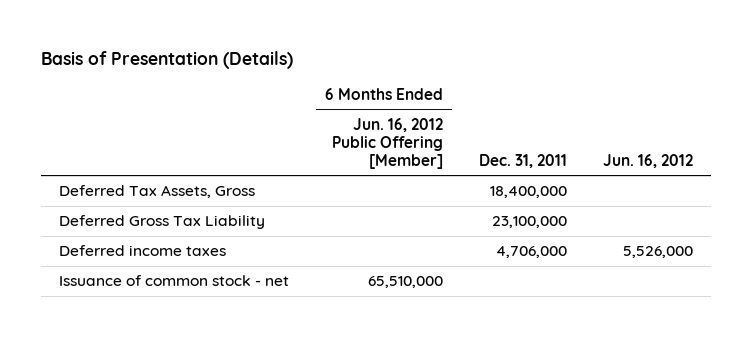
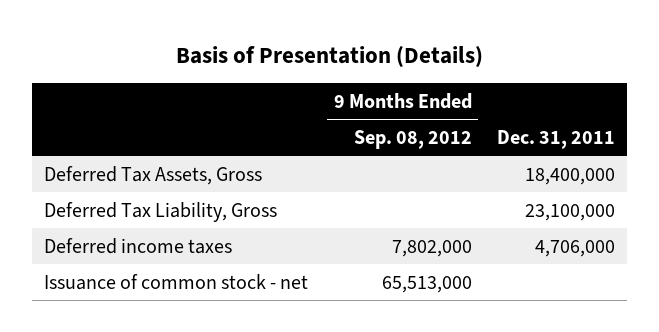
- | 6 Months Ended Jun. 16, 2012 Public Offering [Member] | Dec. 31, 2011 | Jun. 16, 2012
+ | 9 Months Ended Sep. 08, 2012 | Dec. 31, 2011
- Deferred Gross Tax Liability | | 23,100,000 |
+ Deferred Tax Liability, Gross | | 23,100,000

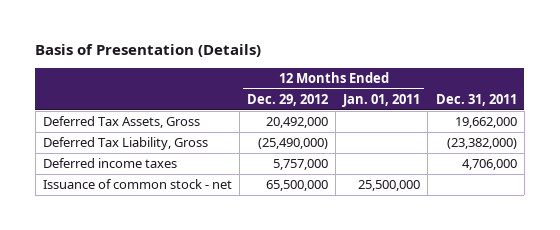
- | 9 Months Ended Sep. 08, 2012 | Dec. 31, 2011
+ | 12 Months Ended Dec. 29, 2012 | 12 Months Ended Jan. 01, 2011 | Dec. 31, 2011
- Deferred Tax Assets, Gross | | 18,400,000
- Deferred Tax Liability, Gross | | 23,100,000
+ Deferred Tax Assets, Gross | 20,492,000 | | 19,662,000
+ Deferred Tax Liability, Gross | (25,490,000) | | (23,382,000)

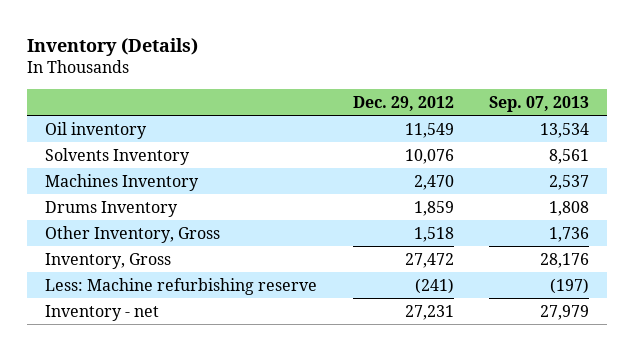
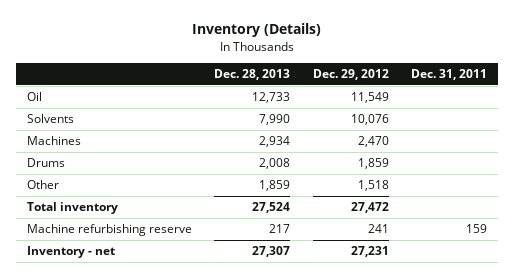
- | Dec. 29, 2012 | Sep. 07, 2013
+ | Dec. 28, 2013 | Dec. 29, 2012 | Dec. 31, 2011
- Oil inventory | 11,549 | 13,534
- Solvents Inventory | 10,076 | 8,561
- Machines Inventory | 2,470 | 2,537
- Drums Inventory | 1,859 | 1,808
- Other Inventory, Gross | 1,518 | 1,736
- Inventory, Gross | 27,472 | 28,176
- Less: Machine refurbishing reserve | (241) | (197)
+ Oil | 12,733 | 11,549 |
+ Solvents | 7,990 | 10,076 |
+ Machines | 2,934 | 2,470 |
+ Drums | 2,008 | 1,859 |
+ Other | 1,859 | 1,518 |
+ Total inventory | 27,524 | 27,472 |
+ Machine refurbishing reserve | 217 | 241 | 159

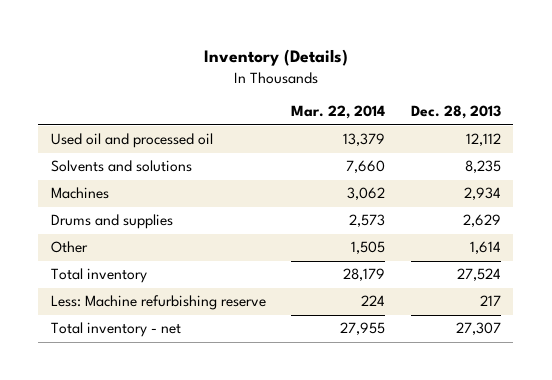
- | Dec. 28, 2013 | Dec. 29, 2012 | Dec. 31, 2011
+ | Mar. 22, 2014 | Dec. 28, 2013
- Oil | 12,733 | 11,549 |
- Solvents | 7,990 | 10,076 |
+ Used oil and processed oil | 13,379 | 12,112
+ Solvents and solutions | 7,660 | 8,235
- Drums | 2,008 | 1,859 |
- Other | 1,859 | 1,518 |
+ Drums and supplies | 2,573 | 2,629
+ Other | 1,505 | 1,614
- Machine refurbishing reserve | 217 | 241 | 159
- Inventory - net | 27,307 | 27,231 |
+ Less: Machine refurbishing reserve | 224 | 217
+ Total inventory - net | 27,955 | 27,307

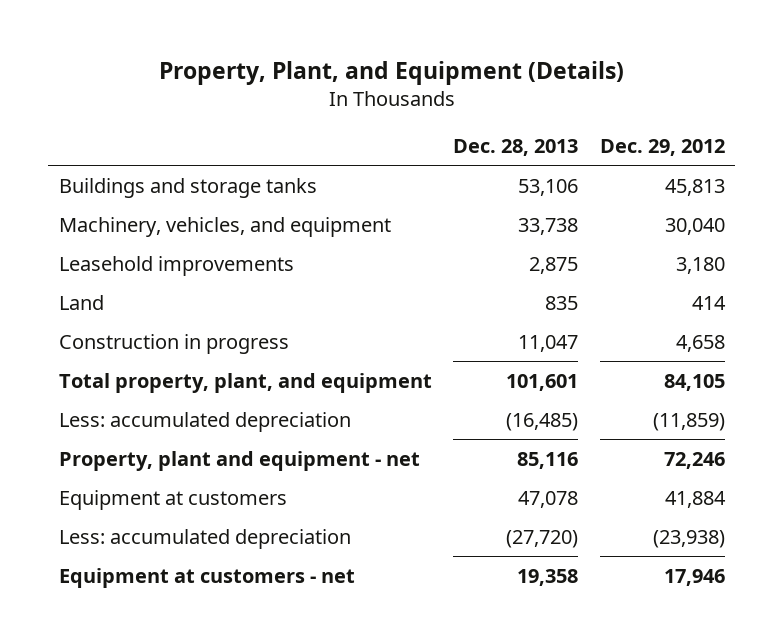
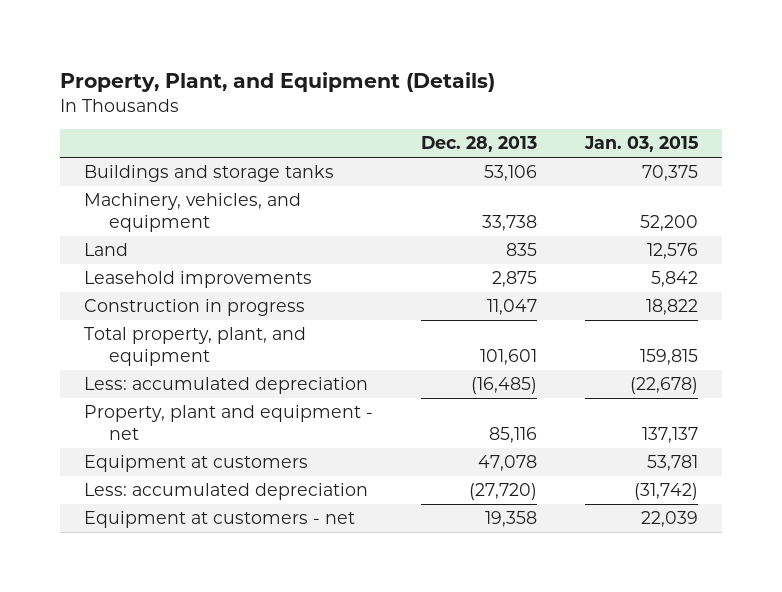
- | Dec. 28, 2013 | Dec. 29, 2012
+ | Dec. 28, 2013 | Jan. 03, 2015
moved down: Leasehold improvements | 2,875 | 5,842

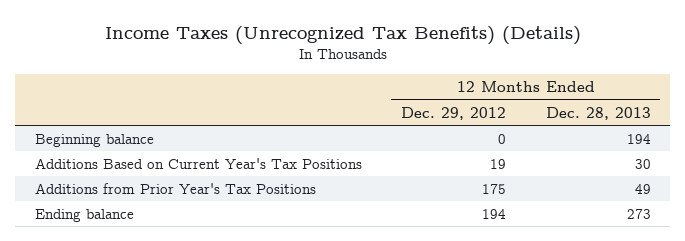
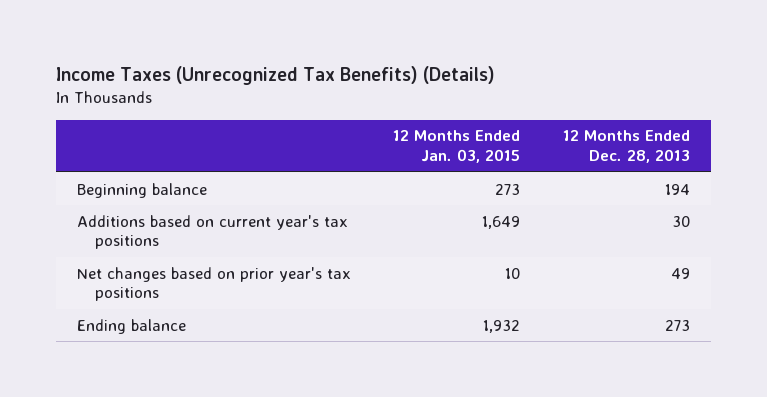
- | 12 Months Ended Dec. 29, 2012 | 12 Months Ended Dec. 28, 2013
+ | 12 Months Ended Jan. 03, 2015 | 12 Months Ended Dec. 28, 2013
- Additions Based on Current Year's Tax Positions | 19 | 30
- Additions from Prior Year's Tax Positions | 175 | 49
+ Additions based on current year's tax positions | 1,649 | 30
+ Net changes based on prior year's tax positions | 10 | 49

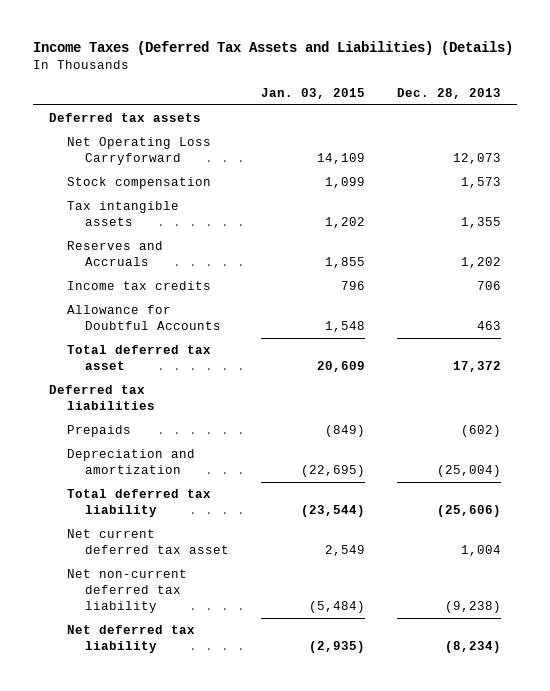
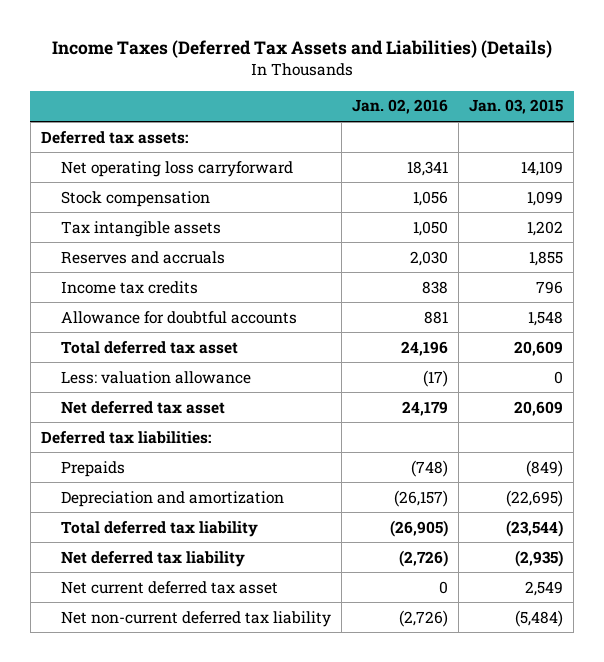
- | Jan. 03, 2015 | Dec. 28, 2013
+ | Jan. 02, 2016 | Jan. 03, 2015
- Deferred tax assets
- Net Operating Loss Carryforward | 14,109 | 12,073
+ Deferred tax assets:
+ Net operating loss carryforward | 18,341 | 14,109
- Reserves and Accruals | 1,855 | 1,202
+ Reserves and accruals | 2,030 | 1,855
- Allowance for Doubtful Accounts | 1,548 | 463
+ Allowance for doubtful accounts | 881 | 1,548
- Deferred tax liabilities
+ Less: valuation allowance | (17) | 0
+ Net deferred tax asset | 24,179 | 20,609
+ Deferred tax liabilities:
moved up: Net deferred tax liability | (2,726) | (2,935)

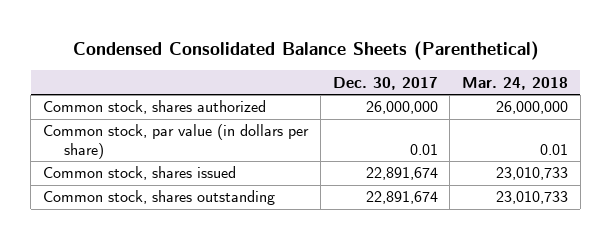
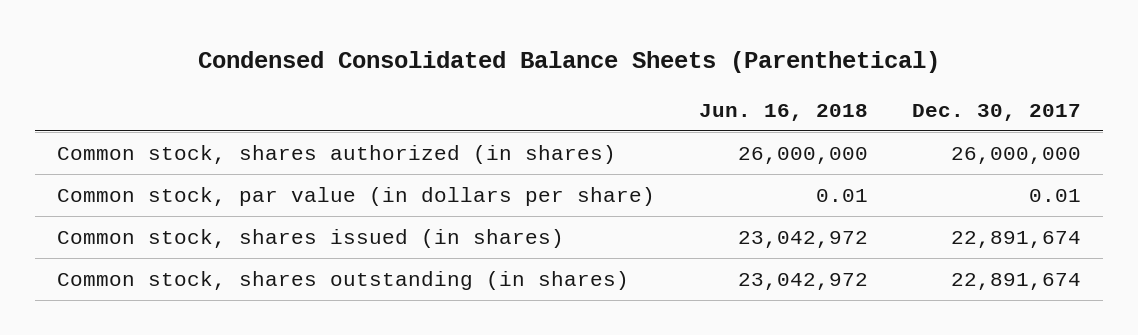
- | Dec. 30, 2017 | Mar. 24, 2018
+ | Jun. 16, 2018 | Dec. 30, 2017
- Common stock, shares authorized | 26,000,000 | 26,000,000
+ Common stock, shares authorized (in shares) | 26,000,000 | 26,000,000
- Common stock, shares issued | 22,891,674 | 23,010,733
- Common stock, shares outstanding | 22,891,674 | 23,010,733
+ Common stock, shares issued (in shares) | 23,042,972 | 22,891,674
+ Common stock, shares outstanding (in shares) | 23,042,972 | 22,891,674

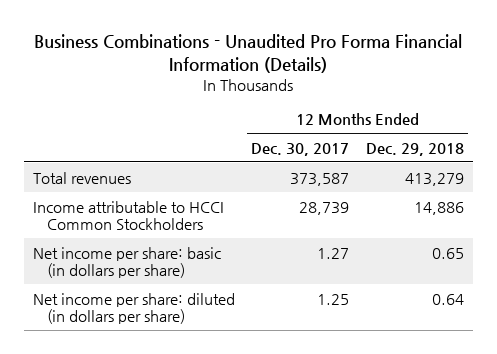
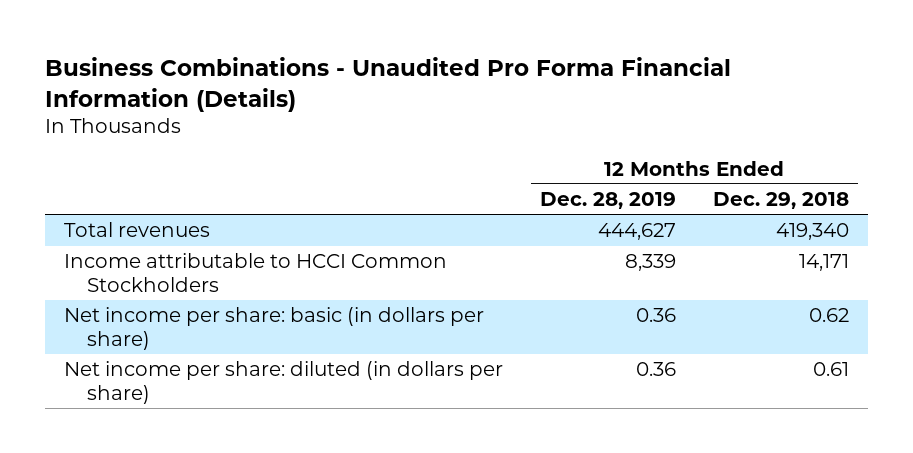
- | 12 Months Ended Dec. 30, 2017 | 12 Months Ended Dec. 29, 2018
+ | 12 Months Ended Dec. 28, 2019 | 12 Months Ended Dec. 29, 2018
- Total revenues | 373,587 | 413,279
- Income attributable to HCCI Common Stockholders | 28,739 | 14,886
- Net income per share: basic (in dollars per share) | 1.27 | 0.65
- Net income per share: diluted (in dollars per share) | 1.25 | 0.64
+ Total revenues | 444,627 | 419,340
+ Income attributable to HCCI Common Stockholders | 8,339 | 14,171
+ Net income per share: basic (in dollars per share) | 0.36 | 0.62
+ Net income per share: diluted (in dollars per share) | 0.36 | 0.61

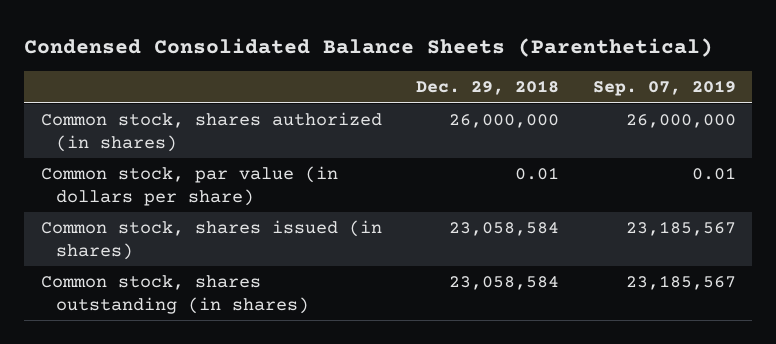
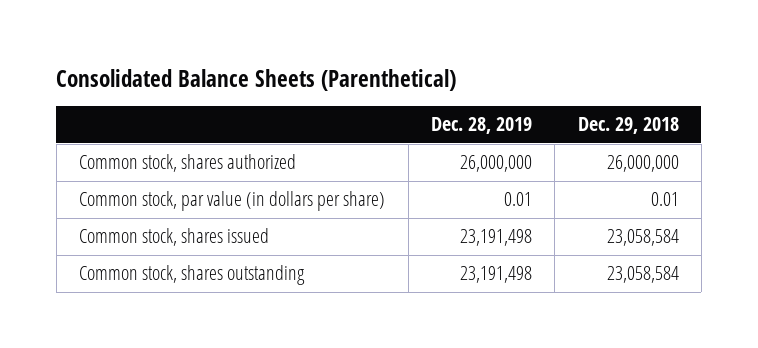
- Condensed Consolidated Balance Sheets (Parenthetical)
+ Consolidated Balance Sheets (Parenthetical)
- | Dec. 29, 2018 | Sep. 07, 2019
+ | Dec. 28, 2019 | Dec. 29, 2018
- Common stock, shares authorized (in shares) | 26,000,000 | 26,000,000
+ Common stock, shares authorized | 26,000,000 | 26,000,000
- Common stock, shares issued (in shares) | 23,058,584 | 23,185,567
- Common stock, shares outstanding (in shares) | 23,058,584 | 23,185,567
+ Common stock, shares issued | 23,191,498 | 23,058,584
+ Common stock, shares outstanding | 23,191,498 | 23,058,584

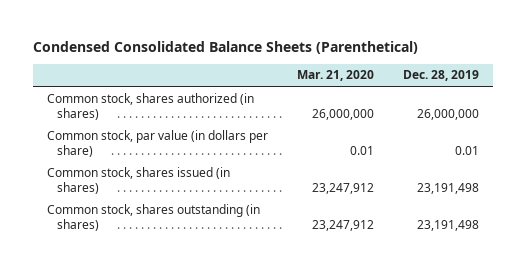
- Consolidated Balance Sheets (Parenthetical)
+ Condensed Consolidated Balance Sheets (Parenthetical)
- | Dec. 28, 2019 | Dec. 29, 2018
+ | Mar. 21, 2020 | Dec. 28, 2019
- Common stock, shares authorized | 26,000,000 | 26,000,000
+ Common stock, shares authorized (in shares) | 26,000,000 | 26,000,000
- Common stock, shares issued | 23,191,498 | 23,058,584
- Common stock, shares outstanding | 23,191,498 | 23,058,584
+ Common stock, shares issued (in shares) | 23,247,912 | 23,191,498
+ Common stock, shares outstanding (in shares) | 23,247,912 | 23,191,498

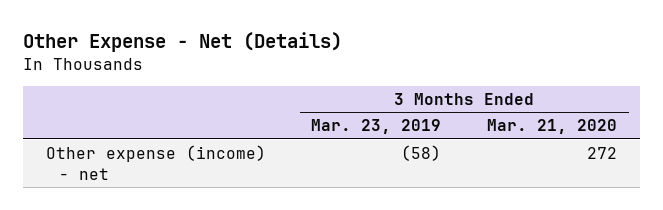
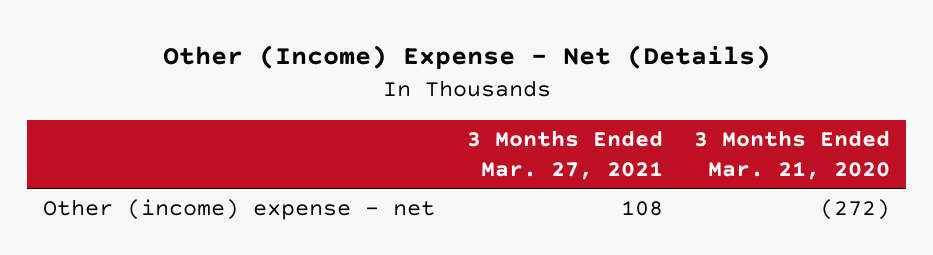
- Other Expense - Net (Details)
+ Other (Income) Expense - Net (Details)
- | 3 Months Ended Mar. 23, 2019 | 3 Months Ended Mar. 21, 2020
+ | 3 Months Ended Mar. 27, 2021 | 3 Months Ended Mar. 21, 2020
- Other expense (income) - net | (58) | 272
+ Other (income) expense - net | 108 | (272)

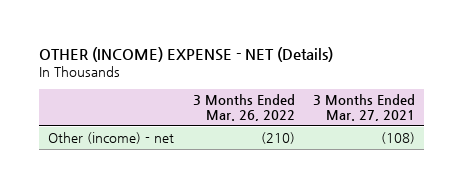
- Other (Income) Expense - Net (Details)
+ OTHER (INCOME) EXPENSE - NET (Details)
- | 3 Months Ended Mar. 27, 2021 | 3 Months Ended Mar. 21, 2020
+ | 3 Months Ended Mar. 26, 2022 | 3 Months Ended Mar. 27, 2021
- Other (income) expense - net | 108 | (272)
+ Other (income) - net | (210) | (108)

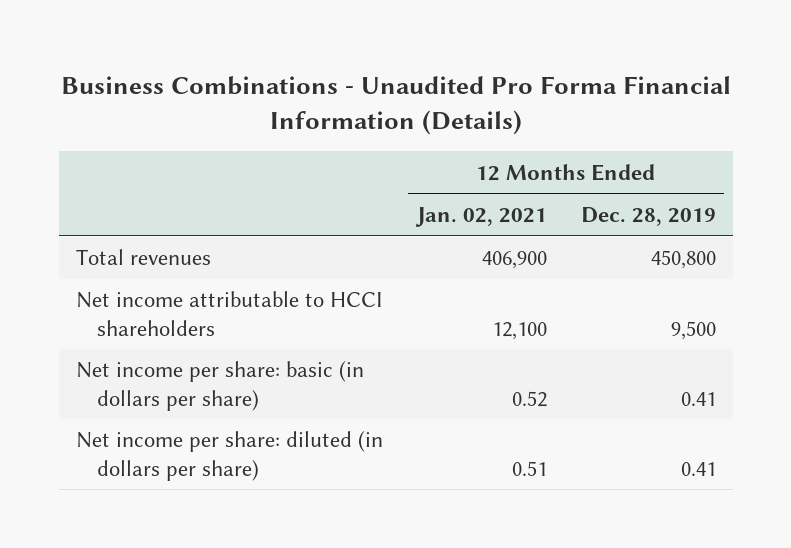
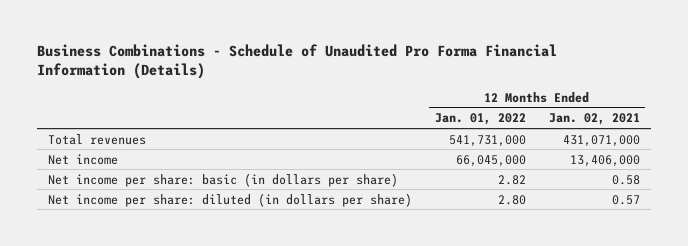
- Business Combinations - Unaudited Pro Forma Financial Information (Details)
+ Business Combinations - Schedule of Unaudited Pro Forma Financial Information (Details)
- | 12 Months Ended Jan. 02, 2021 | 12 Months Ended Dec. 28, 2019
+ | 12 Months Ended Jan. 01, 2022 | 12 Months Ended Jan. 02, 2021
- Total revenues | 406,900 | 450,800
- Net income attributable to HCCI shareholders | 12,100 | 9,500
- Net income per share: basic (in dollars per share) | 0.52 | 0.41
- Net income per share: diluted (in dollars per share) | 0.51 | 0.41
+ Total revenues | 541,731,000 | 431,071,000
+ Net income | 66,045,000 | 13,406,000
+ Net income per share: basic (in dollars per share) | 2.82 | 0.58
+ Net income per share: diluted (in dollars per share) | 2.80 | 0.57

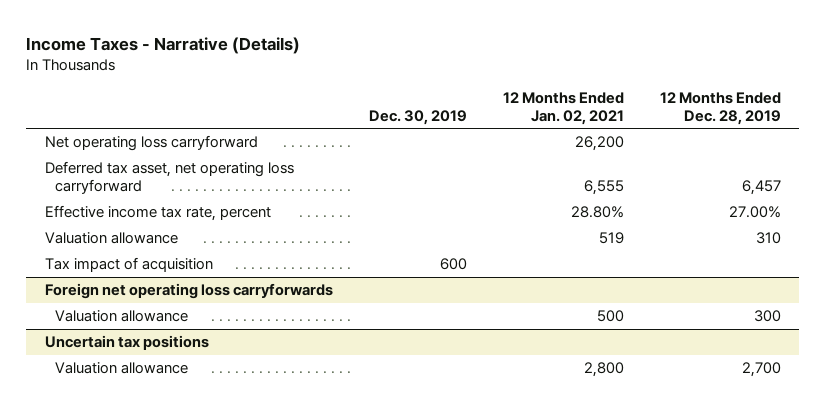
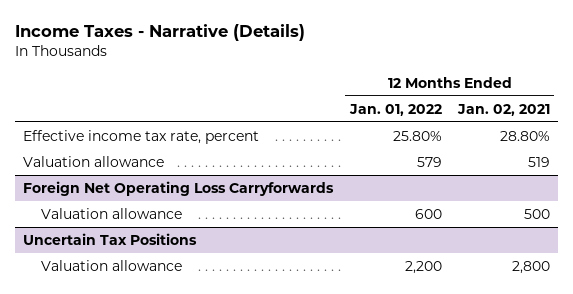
- | Dec. 30, 2019 | 12 Months Ended Jan. 02, 2021 | 12 Months Ended Dec. 28, 2019
+ | 12 Months Ended Jan. 01, 2022 | 12 Months Ended Jan. 02, 2021
- Net operating loss carryforward | | 26,200 |
- Deferred tax asset, net operating loss carryforward | | 6,555 | 6,457
- Tax impact of acquisition | 600 | |
- Foreign net operating loss carryforwards
+ Foreign Net Operating Loss Carryforwards
- Uncertain tax positions
+ Uncertain Tax Positions

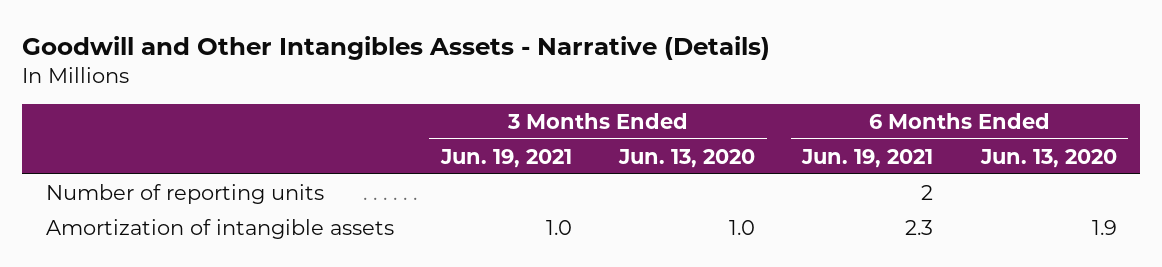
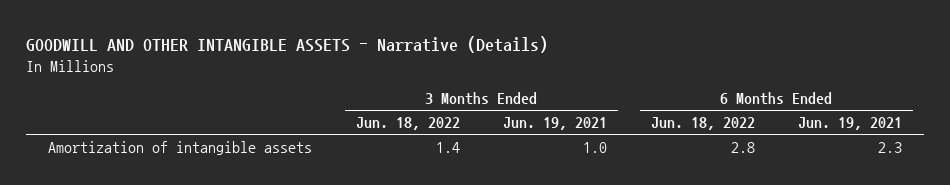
- Goodwill and Other Intangibles Assets - Narrative (Details)
+ GOODWILL AND OTHER INTANGIBLE ASSETS - Narrative (Details)
- | 3 Months Ended Jun. 19, 2021 | 3 Months Ended Jun. 13, 2020 | 6 Months Ended Jun. 19, 2021 | 6 Months Ended Jun. 13, 2020
+ | 3 Months Ended Jun. 18, 2022 | 3 Months Ended Jun. 19, 2021 | 6 Months Ended Jun. 18, 2022 | 6 Months Ended Jun. 19, 2021
- Number of reporting units | | | 2 |

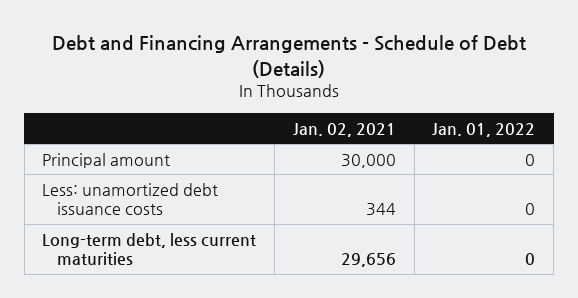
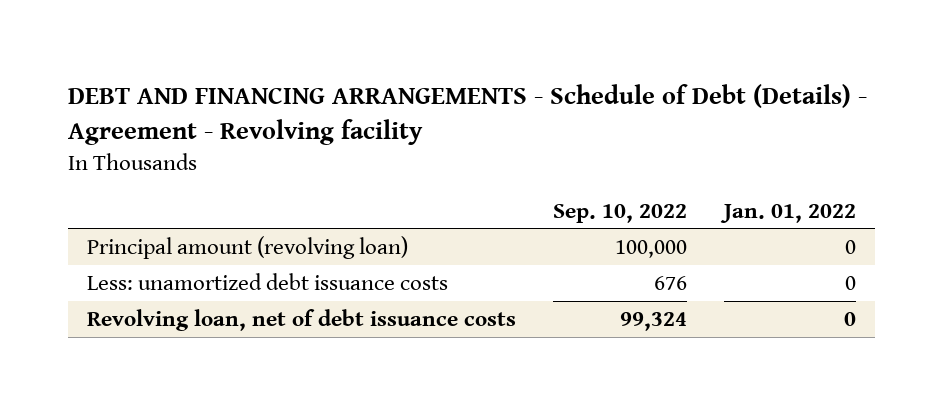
- Debt and Financing Arrangements - Schedule of Debt (Details)
+ DEBT AND FINANCING ARRANGEMENTS - Schedule of Debt (Details) - Agreement - Revolving facility
- | Jan. 02, 2021 | Jan. 01, 2022
+ | Sep. 10, 2022 | Jan. 01, 2022
- Principal amount | 30,000 | 0
+ Principal amount (revolving loan) | 100,000 | 0
- Long-term debt, less current maturities | 29,656 | 0
+ Revolving loan, net of debt issuance costs | 99,324 | 0

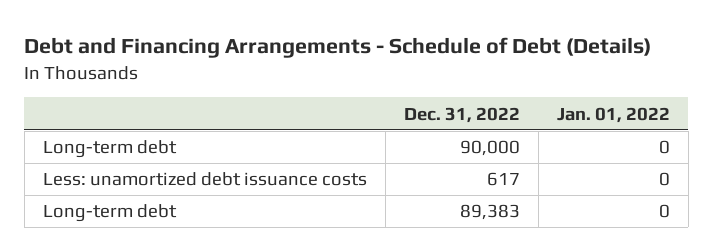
- DEBT AND FINANCING ARRANGEMENTS - Schedule of Debt (Details) - Agreement - Revolving facility
+ Debt and Financing Arrangements - Schedule of Debt (Details)
- | Sep. 10, 2022 | Jan. 01, 2022
+ | Dec. 31, 2022 | Jan. 01, 2022
- Principal amount (revolving loan) | 100,000 | 0
+ Long-term debt | 90,000 | 0
- Revolving loan, net of debt issuance costs | 99,324 | 0
+ Long-term debt | 89,383 | 0

